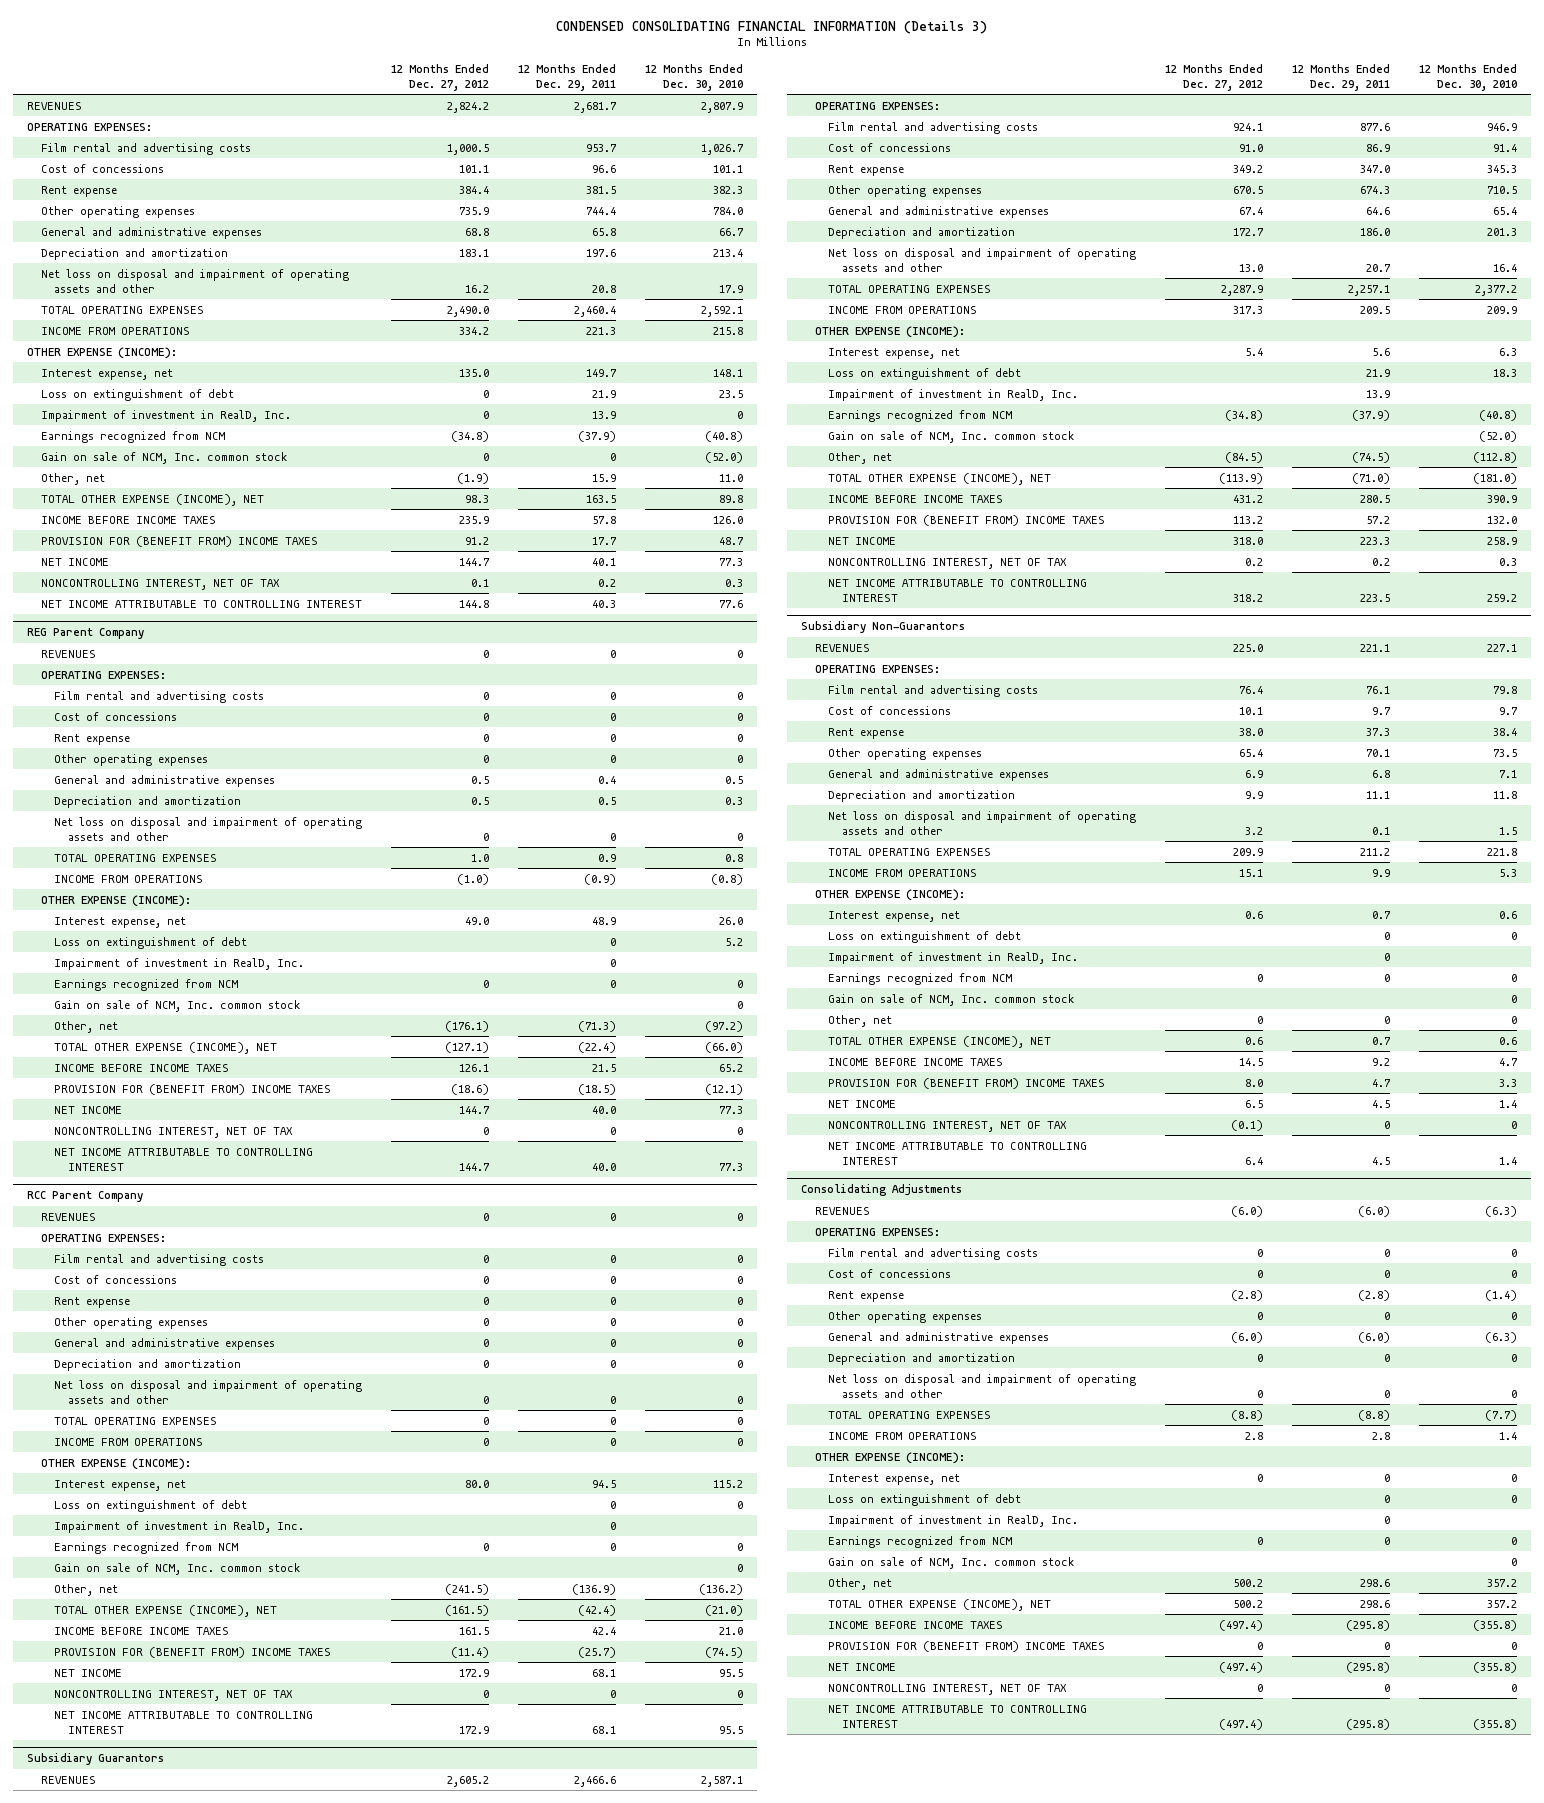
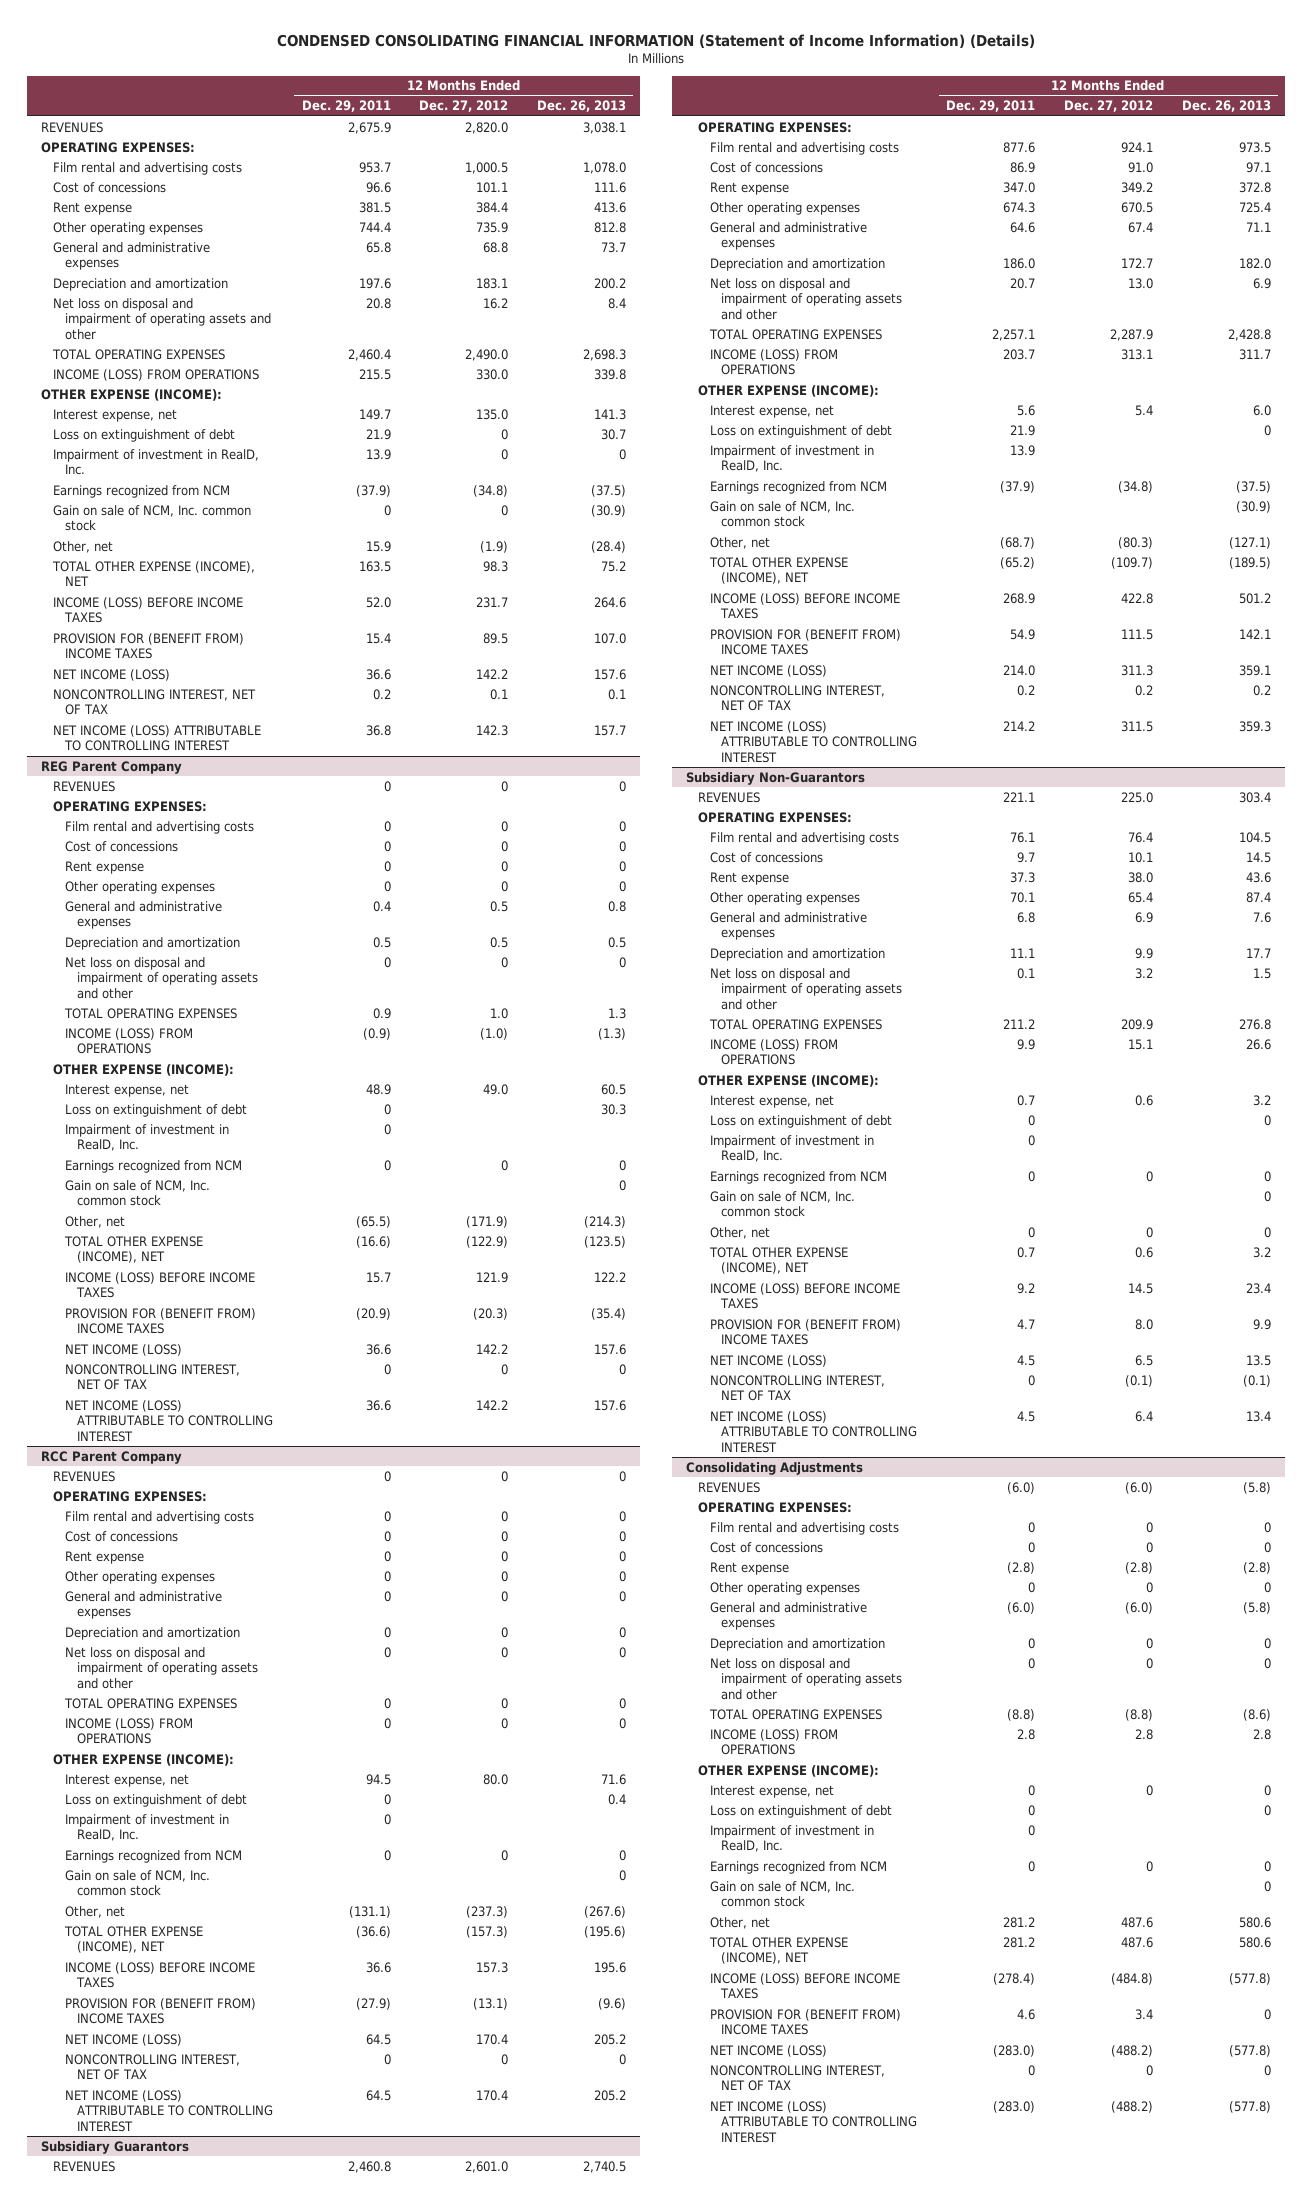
- CONDENSED CONSOLIDATING FINANCIAL INFORMATION (Details 3)
+ CONDENSED CONSOLIDATING FINANCIAL INFORMATION (Statement of Income Information) (Details)
- | 12 Months Ended Dec. 27, 2012 | 12 Months Ended Dec. 29, 2011 | 12 Months Ended Dec. 30, 2010
+ | 12 Months Ended Dec. 29, 2011 | 12 Months Ended Dec. 27, 2012 | 12 Months Ended Dec. 26, 2013
- REVENUES | 2,824.2 | 2,681.7 | 2,807.9
+ REVENUES | 2,675.9 | 2,820.0 | 3,038.1
- INCOME FROM OPERATIONS | 334.2 | 221.3 | 215.8
+ INCOME (LOSS) FROM OPERATIONS | 215.5 | 330.0 | 339.8
- INCOME BEFORE INCOME TAXES | 235.9 | 57.8 | 126.0
- PROVISION FOR (BENEFIT FROM) INCOME TAXES | 91.2 | 17.7 | 48.7
- NET INCOME | 144.7 | 40.1 | 77.3
+ INCOME (LOSS) BEFORE INCOME TAXES | 52.0 | 231.7 | 264.6
+ PROVISION FOR (BENEFIT FROM) INCOME TAXES | 15.4 | 89.5 | 107.0
+ NET INCOME (LOSS) | 36.6 | 142.2 | 157.6
- NET INCOME ATTRIBUTABLE TO CONTROLLING INTEREST | 144.8 | 40.3 | 77.6
+ NET INCOME (LOSS) ATTRIBUTABLE TO CONTROLLING INTEREST | 36.8 | 142.3 | 157.7
@ REG Parent Company
- INCOME FROM OPERATIONS | (1.0) | (0.9) | (0.8)
+ INCOME (LOSS) FROM OPERATIONS | (0.9) | (1.0) | (1.3)
- Other, net | (176.1) | (71.3) | (97.2)
- TOTAL OTHER EXPENSE (INCOME), NET | (127.1) | (22.4) | (66.0)
- INCOME BEFORE INCOME TAXES | 126.1 | 21.5 | 65.2
- PROVISION FOR (BENEFIT FROM) INCOME TAXES | (18.6) | (18.5) | (12.1)
- NET INCOME | 144.7 | 40.0 | 77.3
+ Other, net | (65.5) | (171.9) | (214.3)
+ TOTAL OTHER EXPENSE (INCOME), NET | (16.6) | (122.9) | (123.5)
+ INCOME (LOSS) BEFORE INCOME TAXES | 15.7 | 121.9 | 122.2
+ PROVISION FOR (BENEFIT FROM) INCOME TAXES | (20.9) | (20.3) | (35.4)
+ NET INCOME (LOSS) | 36.6 | 142.2 | 157.6
- NET INCOME ATTRIBUTABLE TO CONTROLLING INTEREST | 144.7 | 40.0 | 77.3
+ NET INCOME (LOSS) ATTRIBUTABLE TO CONTROLLING INTEREST | 36.6 | 142.2 | 157.6
@ RCC Parent Company
- INCOME FROM OPERATIONS | 0 | 0 | 0
+ INCOME (LOSS) FROM OPERATIONS | 0 | 0 | 0
- Other, net | (241.5) | (136.9) | (136.2)
- TOTAL OTHER EXPENSE (INCOME), NET | (161.5) | (42.4) | (21.0)
- INCOME BEFORE INCOME TAXES | 161.5 | 42.4 | 21.0
- PROVISION FOR (BENEFIT FROM) INCOME TAXES | (11.4) | (25.7) | (74.5)
- NET INCOME | 172.9 | 68.1 | 95.5
+ Other, net | (131.1) | (237.3) | (267.6)
+ TOTAL OTHER EXPENSE (INCOME), NET | (36.6) | (157.3) | (195.6)
+ INCOME (LOSS) BEFORE INCOME TAXES | 36.6 | 157.3 | 195.6
+ PROVISION FOR (BENEFIT FROM) INCOME TAXES | (27.9) | (13.1) | (9.6)
+ NET INCOME (LOSS) | 64.5 | 170.4 | 205.2
- NET INCOME ATTRIBUTABLE TO CONTROLLING INTEREST | 172.9 | 68.1 | 95.5
+ NET INCOME (LOSS) ATTRIBUTABLE TO CONTROLLING INTEREST | 64.5 | 170.4 | 205.2
@ Subsidiary Guarantors
- REVENUES | 2,605.2 | 2,466.6 | 2,587.1
+ REVENUES | 2,460.8 | 2,601.0 | 2,740.5
- INCOME FROM OPERATIONS | 317.3 | 209.5 | 209.9
+ INCOME (LOSS) FROM OPERATIONS | 203.7 | 313.1 | 311.7
- Other, net | (84.5) | (74.5) | (112.8)
- TOTAL OTHER EXPENSE (INCOME), NET | (113.9) | (71.0) | (181.0)
- INCOME BEFORE INCOME TAXES | 431.2 | 280.5 | 390.9
- PROVISION FOR (BENEFIT FROM) INCOME TAXES | 113.2 | 57.2 | 132.0
- NET INCOME | 318.0 | 223.3 | 258.9
+ Other, net | (68.7) | (80.3) | (127.1)
+ TOTAL OTHER EXPENSE (INCOME), NET | (65.2) | (109.7) | (189.5)
+ INCOME (LOSS) BEFORE INCOME TAXES | 268.9 | 422.8 | 501.2
+ PROVISION FOR (BENEFIT FROM) INCOME TAXES | 54.9 | 111.5 | 142.1
+ NET INCOME (LOSS) | 214.0 | 311.3 | 359.1
- NET INCOME ATTRIBUTABLE TO CONTROLLING INTEREST | 318.2 | 223.5 | 259.2
+ NET INCOME (LOSS) ATTRIBUTABLE TO CONTROLLING INTEREST | 214.2 | 311.5 | 359.3
@ Subsidiary Non-Guarantors
- INCOME FROM OPERATIONS | 15.1 | 9.9 | 5.3
+ INCOME (LOSS) FROM OPERATIONS | 9.9 | 15.1 | 26.6
- INCOME BEFORE INCOME TAXES | 14.5 | 9.2 | 4.7
+ INCOME (LOSS) BEFORE INCOME TAXES | 9.2 | 14.5 | 23.4
- NET INCOME | 6.5 | 4.5 | 1.4
+ NET INCOME (LOSS) | 4.5 | 6.5 | 13.5
- NET INCOME ATTRIBUTABLE TO CONTROLLING INTEREST | 6.4 | 4.5 | 1.4
+ NET INCOME (LOSS) ATTRIBUTABLE TO CONTROLLING INTEREST | 4.5 | 6.4 | 13.4
@ Consolidating Adjustments
- INCOME FROM OPERATIONS | 2.8 | 2.8 | 1.4
+ INCOME (LOSS) FROM OPERATIONS | 2.8 | 2.8 | 2.8
- Other, net | 500.2 | 298.6 | 357.2
- TOTAL OTHER EXPENSE (INCOME), NET | 500.2 | 298.6 | 357.2
- INCOME BEFORE INCOME TAXES | (497.4) | (295.8) | (355.8)
- PROVISION FOR (BENEFIT FROM) INCOME TAXES | 0 | 0 | 0
- NET INCOME | (497.4) | (295.8) | (355.8)
+ Other, net | 281.2 | 487.6 | 580.6
+ TOTAL OTHER EXPENSE (INCOME), NET | 281.2 | 487.6 | 580.6
+ INCOME (LOSS) BEFORE INCOME TAXES | (278.4) | (484.8) | (577.8)
+ PROVISION FOR (BENEFIT FROM) INCOME TAXES | 4.6 | 3.4 | 0
+ NET INCOME (LOSS) | (283.0) | (488.2) | (577.8)
- NET INCOME ATTRIBUTABLE TO CONTROLLING INTEREST | (497.4) | (295.8) | (355.8)
+ NET INCOME (LOSS) ATTRIBUTABLE TO CONTROLLING INTEREST | (283.0) | (488.2) | (577.8)

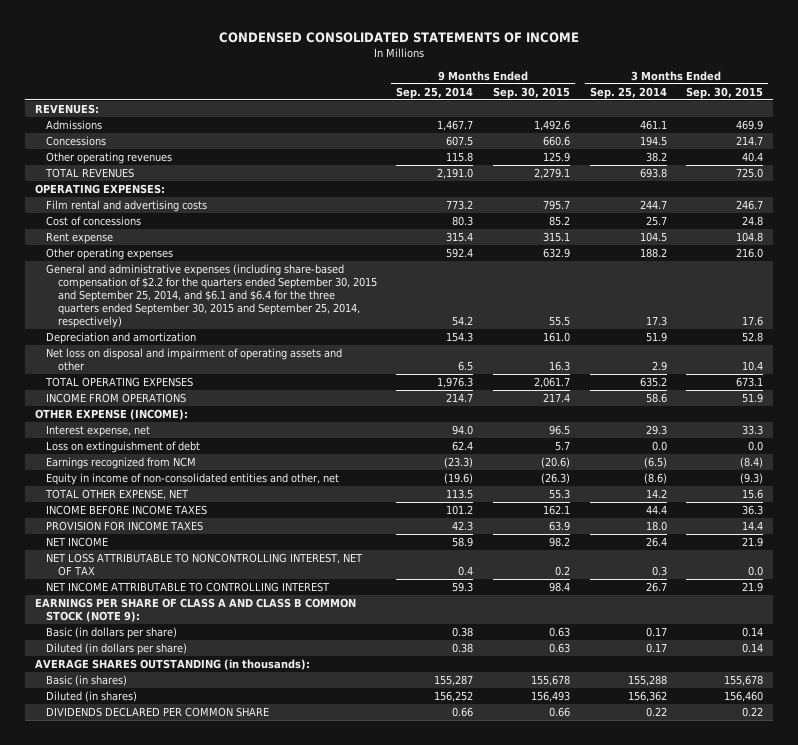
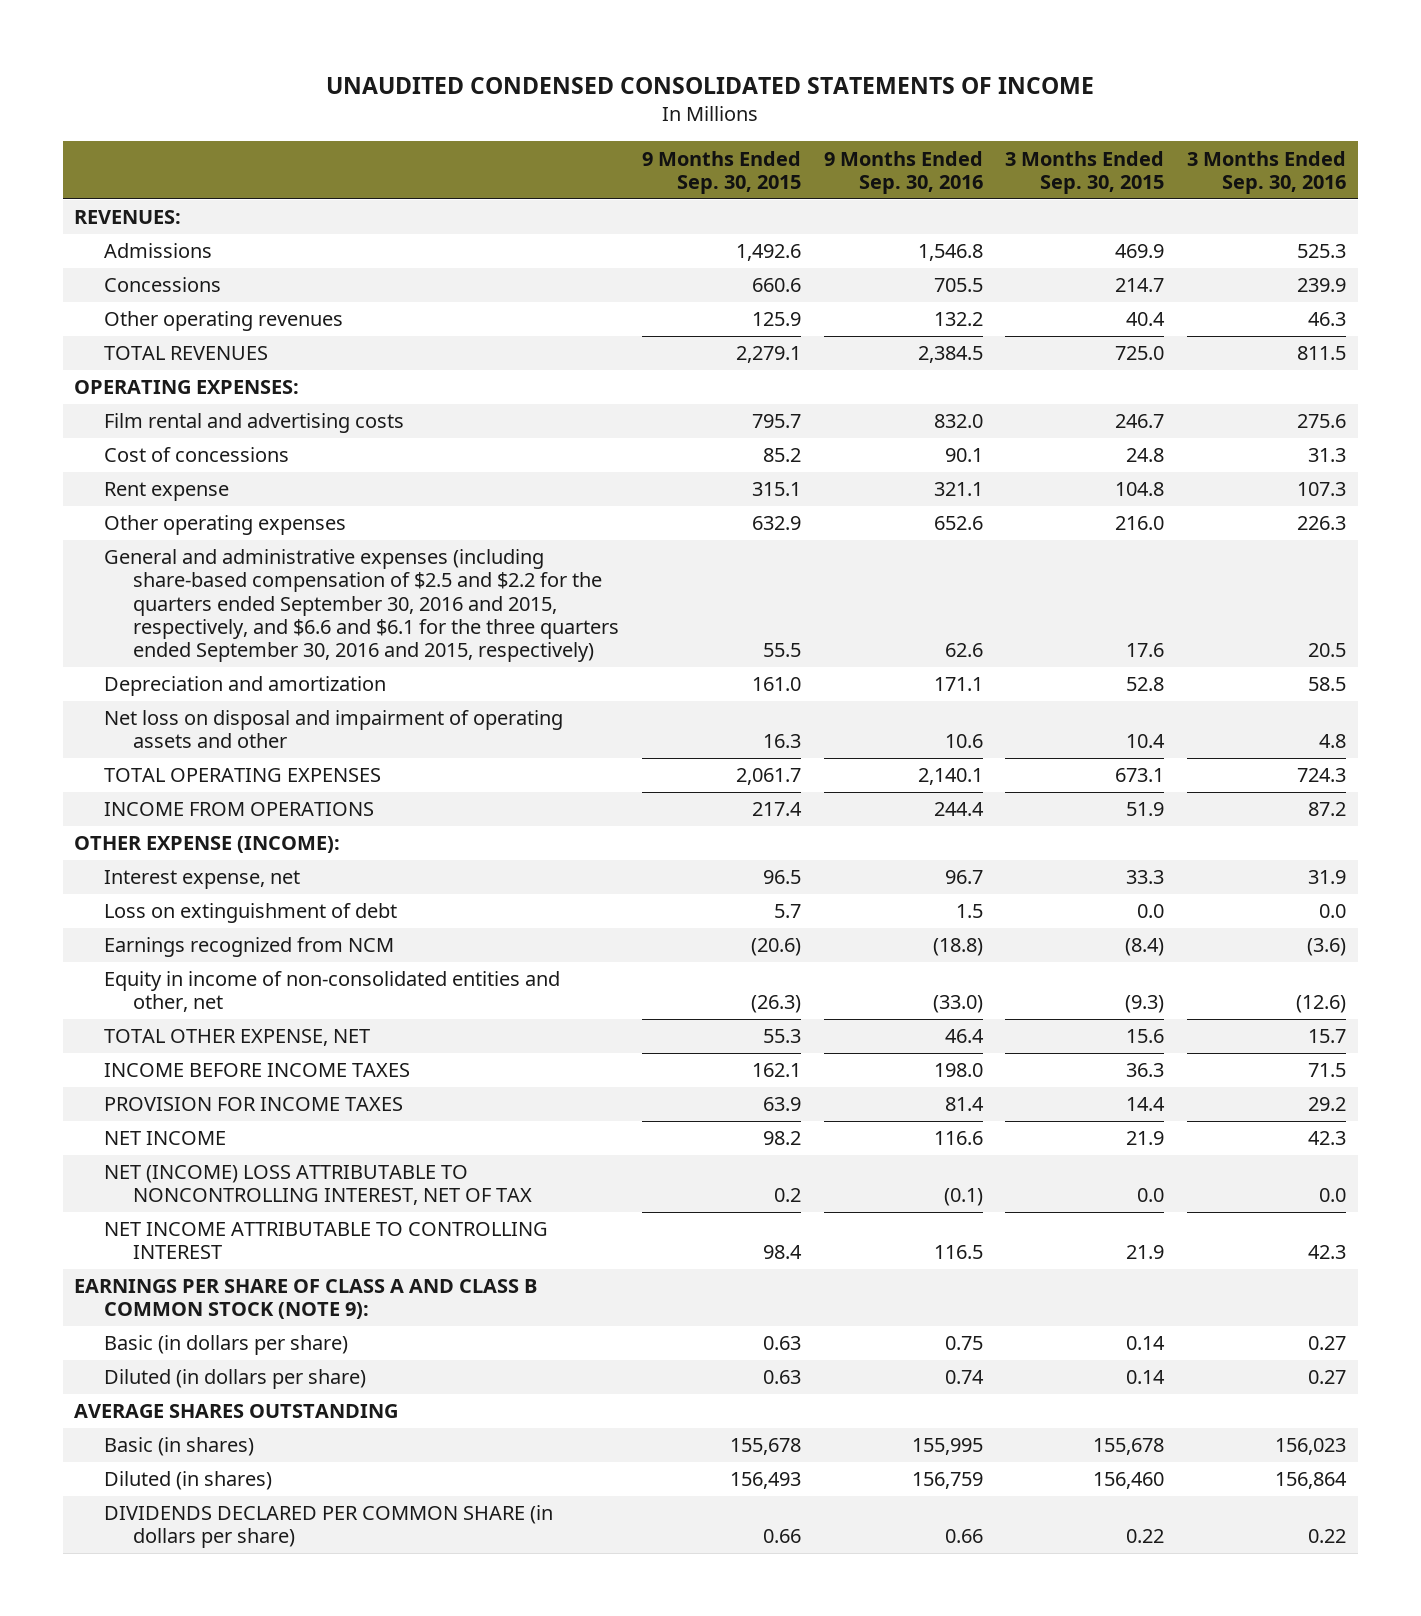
- CONDENSED CONSOLIDATED STATEMENTS OF INCOME
+ UNAUDITED CONDENSED CONSOLIDATED STATEMENTS OF INCOME
- | 9 Months Ended Sep. 25, 2014 | 9 Months Ended Sep. 30, 2015 | 3 Months Ended Sep. 25, 2014 | 3 Months Ended Sep. 30, 2015
+ | 9 Months Ended Sep. 30, 2015 | 9 Months Ended Sep. 30, 2016 | 3 Months Ended Sep. 30, 2015 | 3 Months Ended Sep. 30, 2016
- General and administrative expenses (including share-based compensation of $2.2 for the quarters ended September 30, 2015 and September 25, 2014, and $6.1 and $6.4 for the three quarters ended September 30, 2015 and September 25, 2014, respectively) | 54.2 | 55.5 | 17.3 | 17.6
+ General and administrative expenses (including share-based compensation of $2.5 and $2.2 for the quarters ended September 30, 2016 and 2015, respectively, and $6.6 and $6.1 for the three quarters ended September 30, 2016 and 2015, respectively) | 55.5 | 62.6 | 17.6 | 20.5
- NET LOSS ATTRIBUTABLE TO NONCONTROLLING INTEREST, NET OF TAX | 0.4 | 0.2 | 0.3 | 0.0
+ NET (INCOME) LOSS ATTRIBUTABLE TO NONCONTROLLING INTEREST, NET OF TAX | 0.2 | (0.1) | 0.0 | 0.0
- AVERAGE SHARES OUTSTANDING (in thousands):
+ AVERAGE SHARES OUTSTANDING
- DIVIDENDS DECLARED PER COMMON SHARE | 0.66 | 0.66 | 0.22 | 0.22
+ DIVIDENDS DECLARED PER COMMON SHARE (in dollars per share) | 0.66 | 0.66 | 0.22 | 0.22

